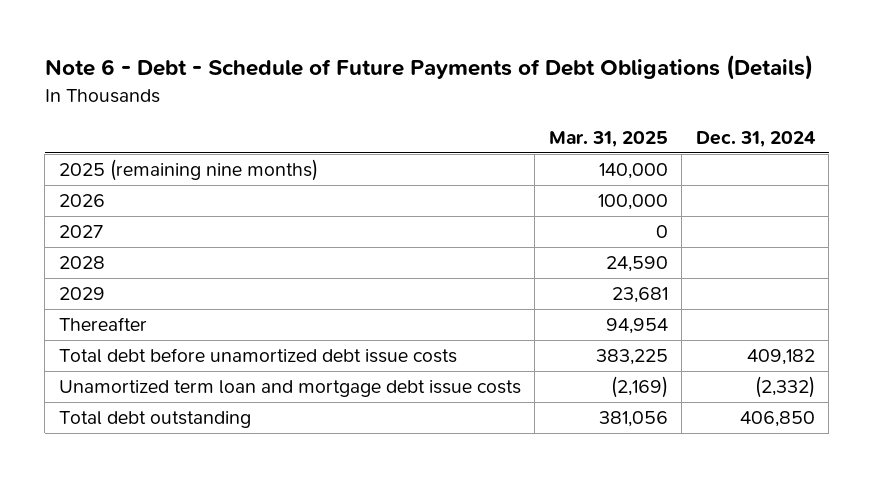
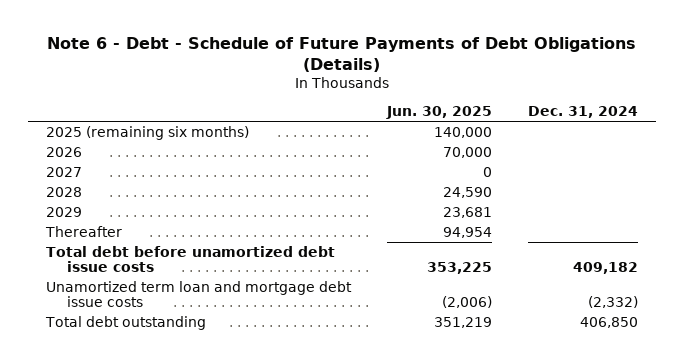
- | Mar. 31, 2025 | Dec. 31, 2024
+ | Jun. 30, 2025 | Dec. 31, 2024
- 2025 (remaining nine months) | 140,000 |
+ 2025 (remaining six months) | 140,000 |

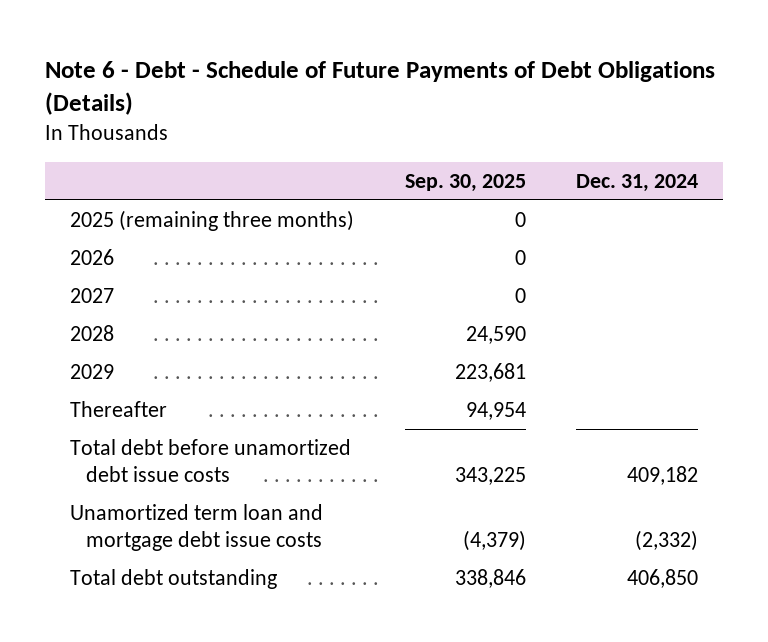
- | Jun. 30, 2025 | Dec. 31, 2024
+ | Sep. 30, 2025 | Dec. 31, 2024
- 2025 (remaining six months) | 140,000 |
+ 2025 (remaining three months) | 0 |

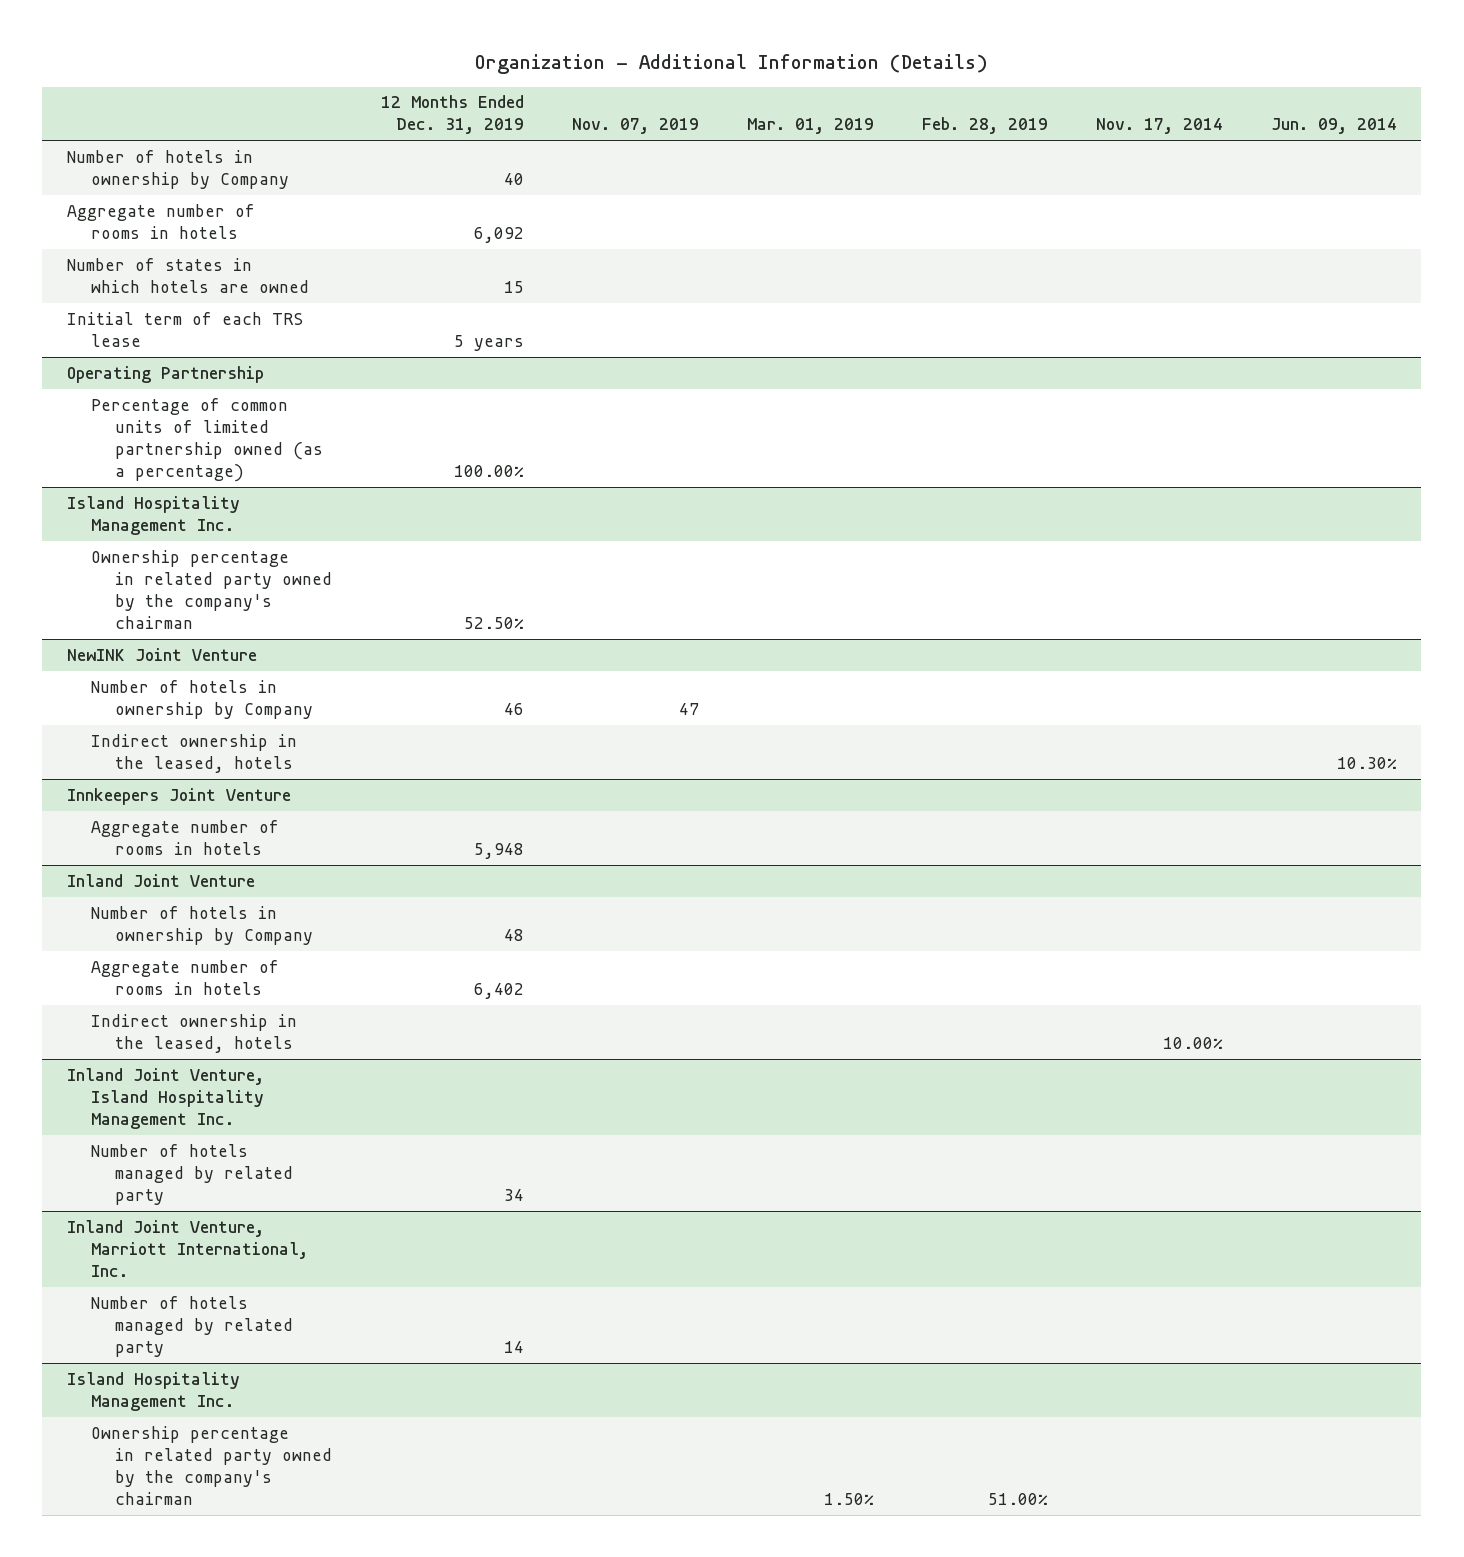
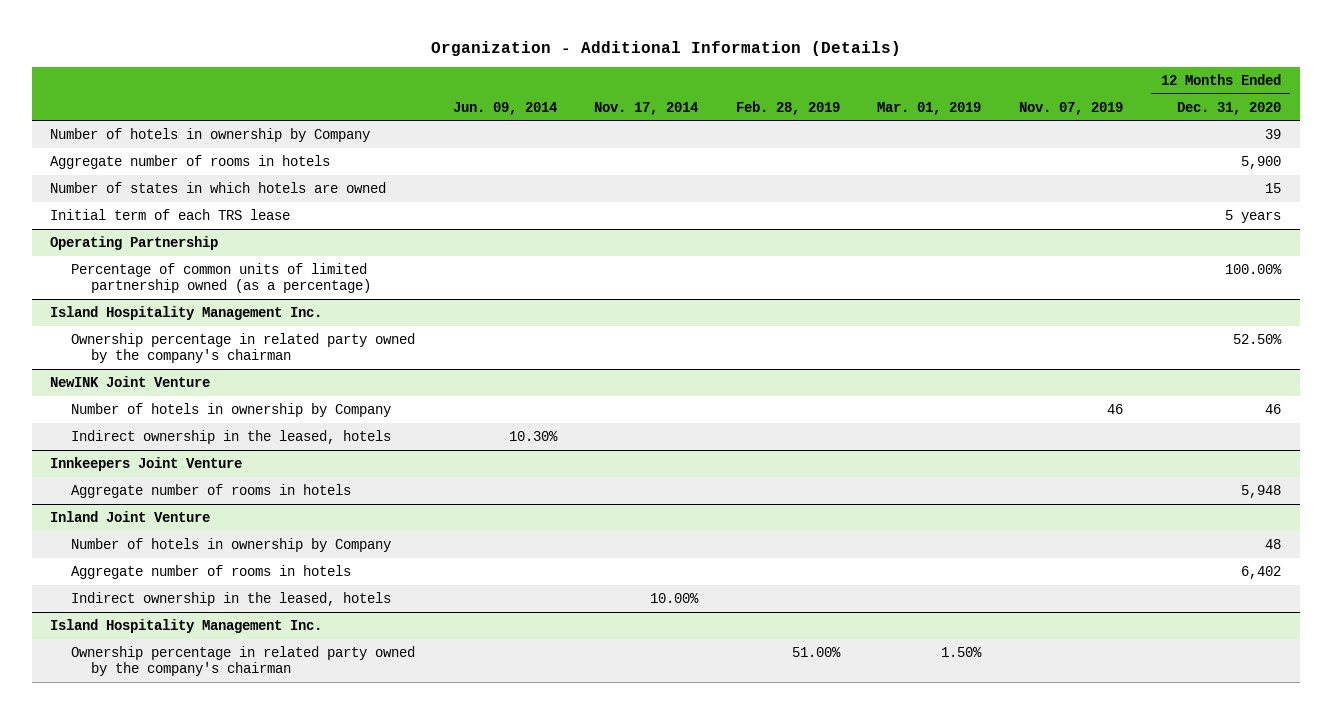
- | 12 Months Ended Dec. 31, 2019 | Nov. 07, 2019 | Mar. 01, 2019 | Feb. 28, 2019 | Nov. 17, 2014 | Jun. 09, 2014
+ | Jun. 09, 2014 | Nov. 17, 2014 | Feb. 28, 2019 | Mar. 01, 2019 | Nov. 07, 2019 | 12 Months Ended Dec. 31, 2020
@ NewINK Joint Venture
- Number of hotels in ownership by Company | 46 | 47 | | | |
+ Number of hotels in ownership by Company | | | | | 46 | 46
- Inland Joint Venture, Island Hospitality Management Inc.
- Number of hotels managed by related party | 34 | | | | |
- Inland Joint Venture, Marriott International, Inc.
- Number of hotels managed by related party | 14 | | | | |

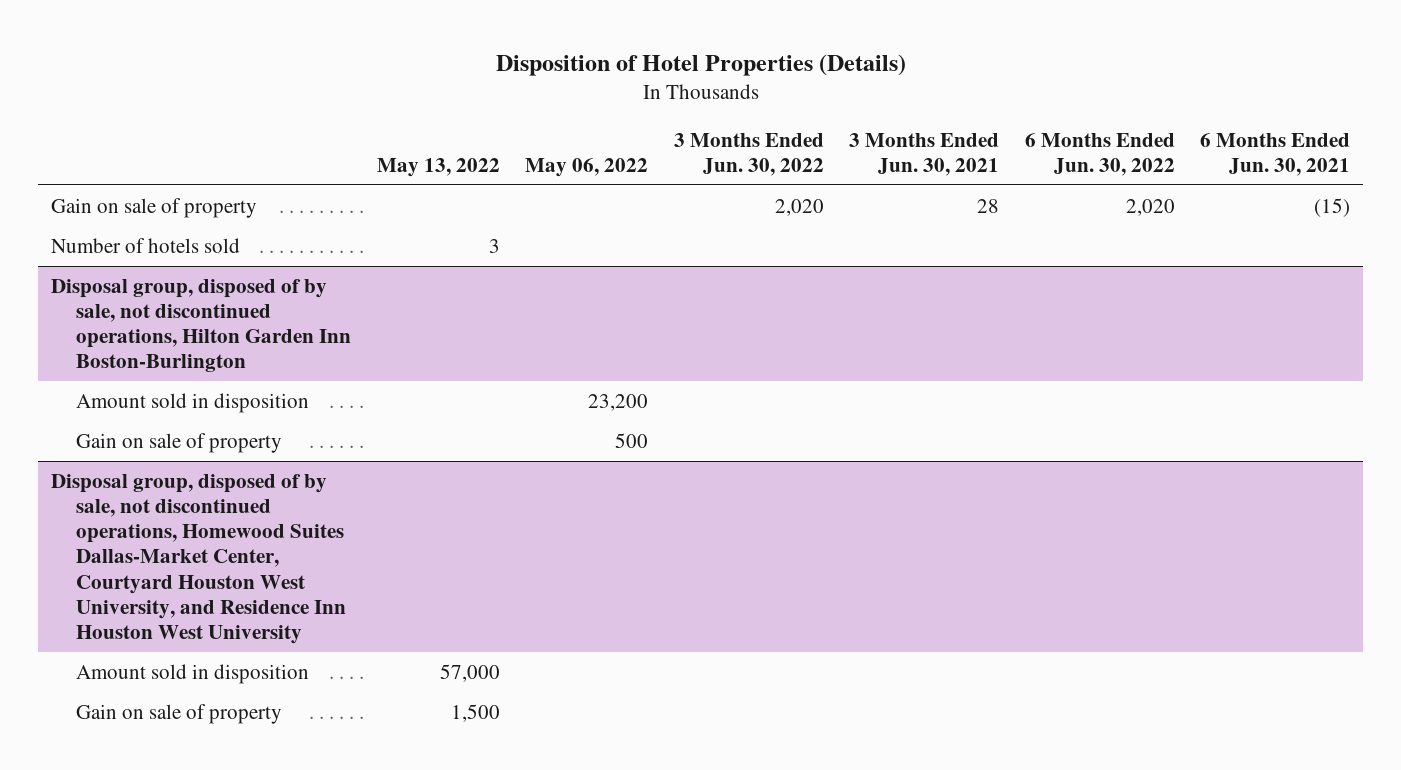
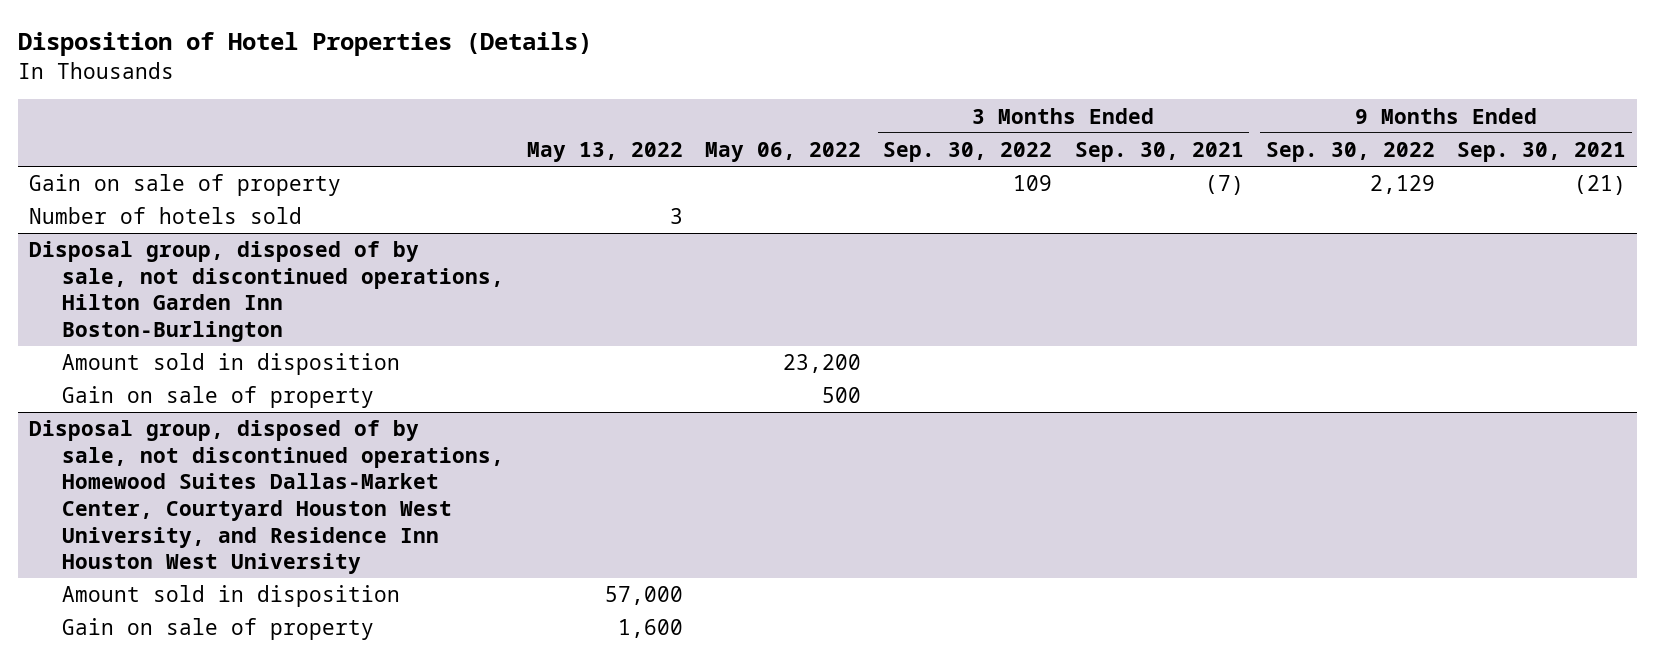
- | May 13, 2022 | May 06, 2022 | 3 Months Ended Jun. 30, 2022 | 3 Months Ended Jun. 30, 2021 | 6 Months Ended Jun. 30, 2022 | 6 Months Ended Jun. 30, 2021
+ | May 13, 2022 | May 06, 2022 | 3 Months Ended Sep. 30, 2022 | 3 Months Ended Sep. 30, 2021 | 9 Months Ended Sep. 30, 2022 | 9 Months Ended Sep. 30, 2021
@ Disposal group, disposed of by sale, not discontinued operations, Homewood Suites Dallas-Market Center, Courtyard Houston West University, and Residence Inn Houston West University
- Gain on sale of property | 1,500 | | | | |
+ Gain on sale of property | 1,600 | | | | |

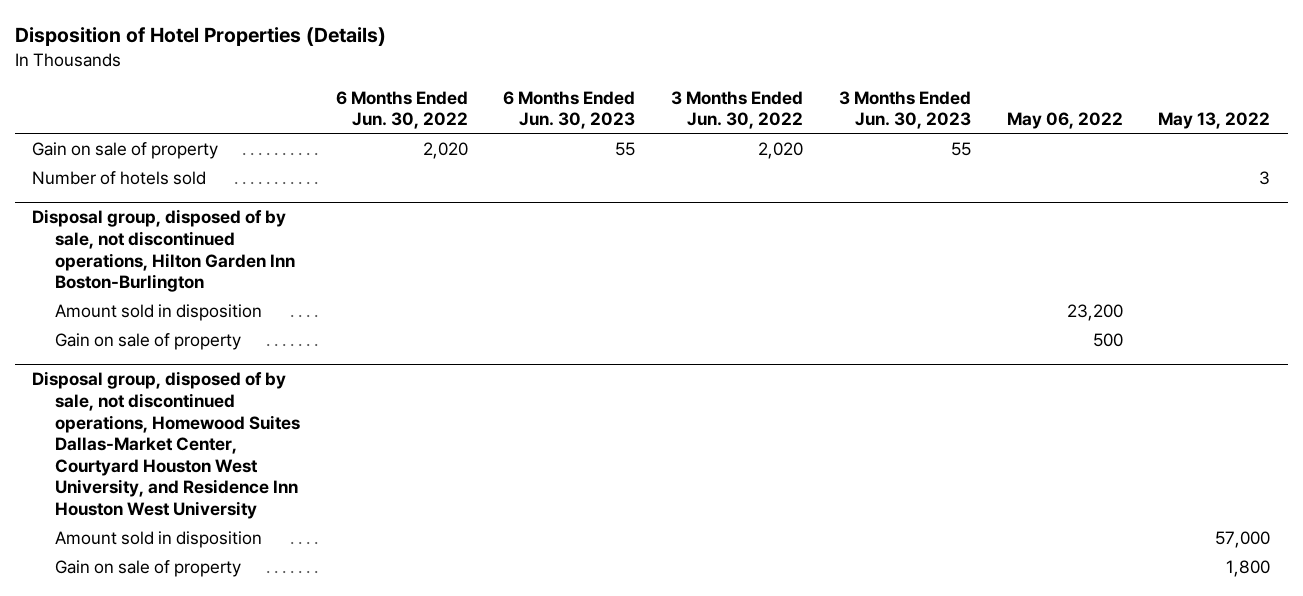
- | May 13, 2022 | May 06, 2022 | 3 Months Ended Sep. 30, 2022 | 3 Months Ended Sep. 30, 2021 | 9 Months Ended Sep. 30, 2022 | 9 Months Ended Sep. 30, 2021
+ | 6 Months Ended Jun. 30, 2022 | 6 Months Ended Jun. 30, 2023 | 3 Months Ended Jun. 30, 2022 | 3 Months Ended Jun. 30, 2023 | May 06, 2022 | May 13, 2022
@ Disposal group, disposed of by sale, not discontinued operations, Homewood Suites Dallas-Market Center, Courtyard Houston West University, and Residence Inn Houston West University
- Gain on sale of property | 1,600 | | | | |
+ Gain on sale of property | | | | | | 1,800

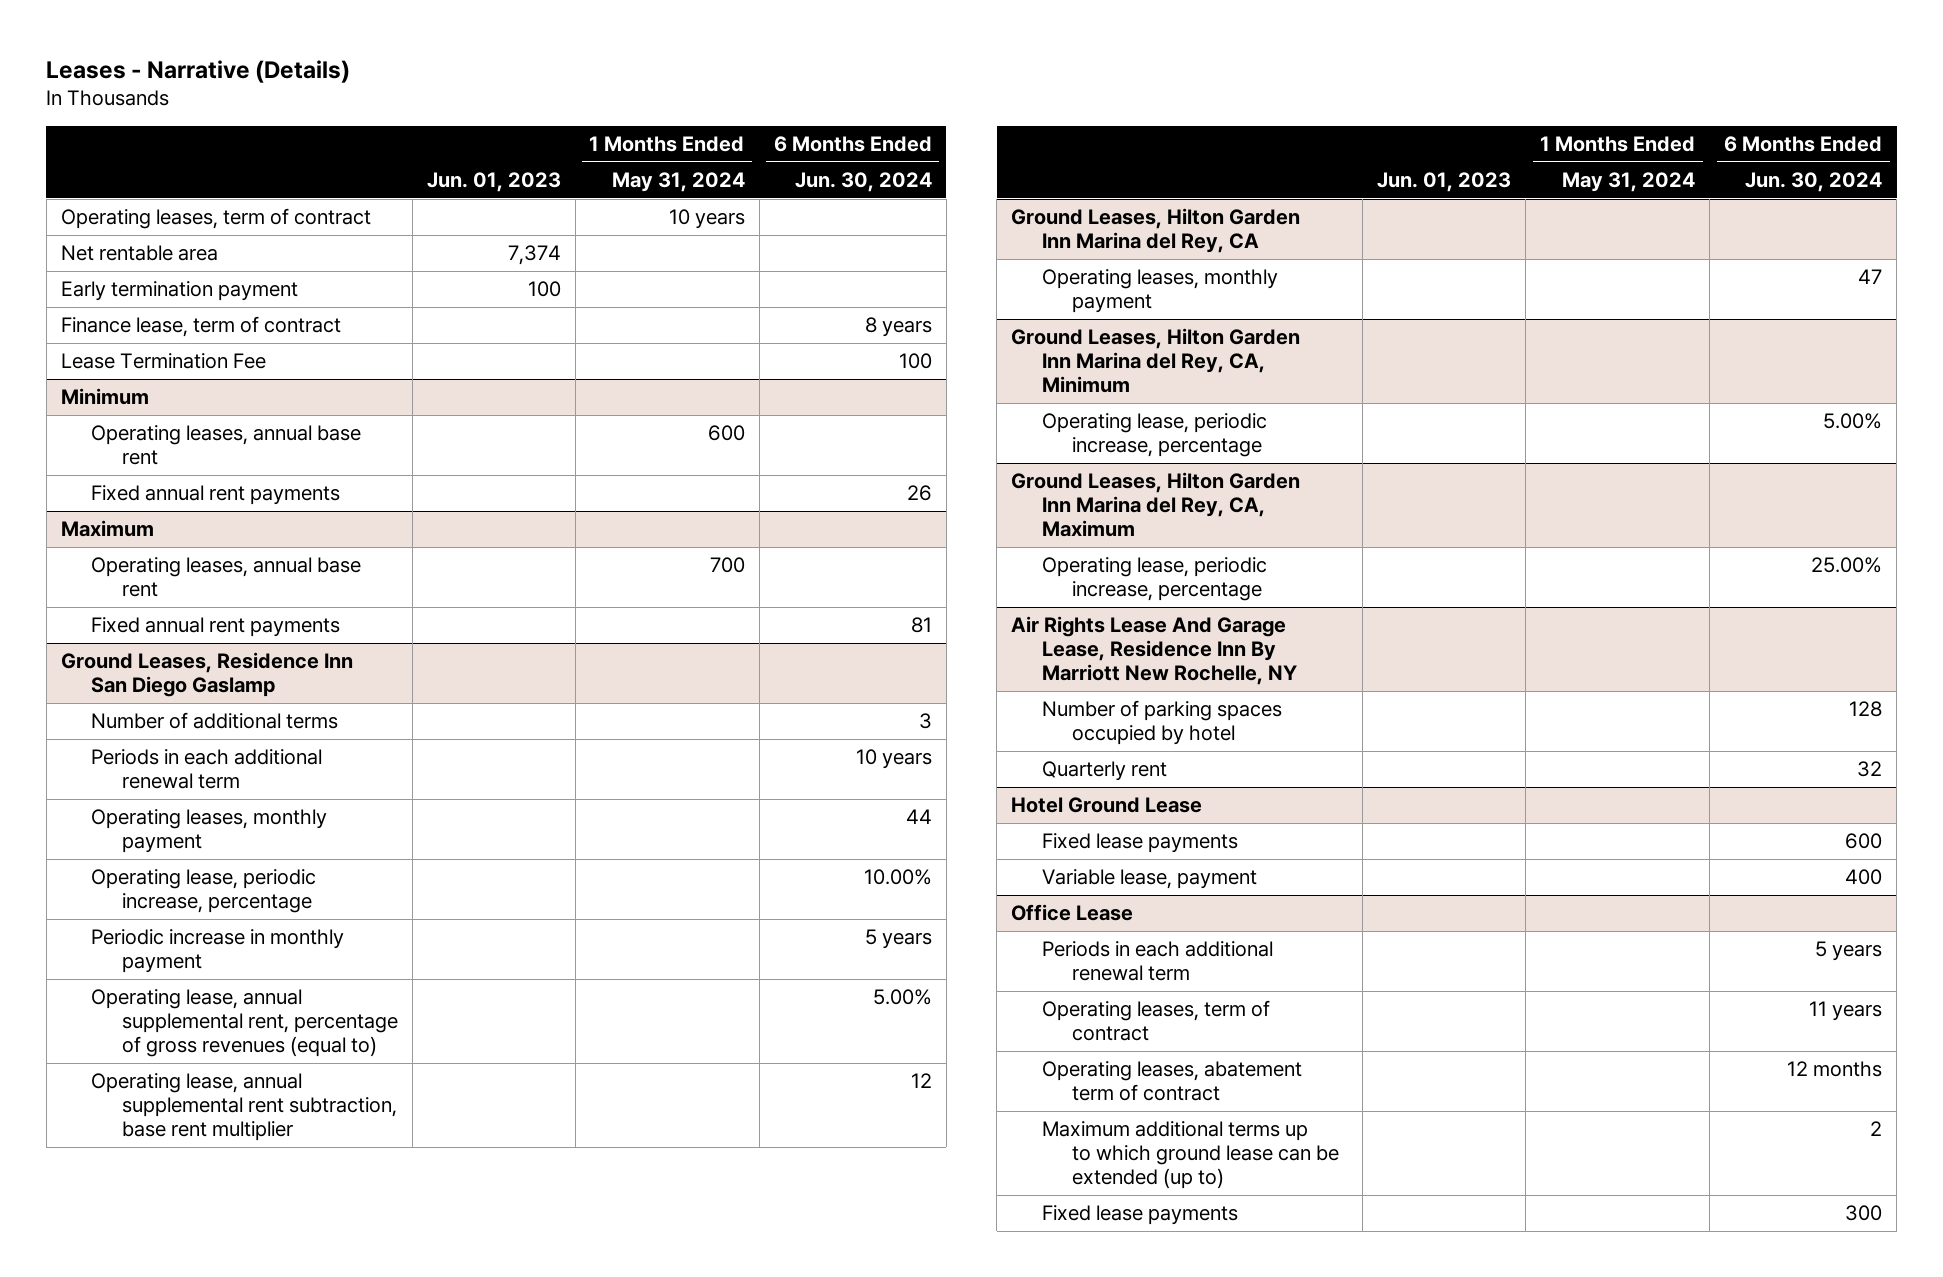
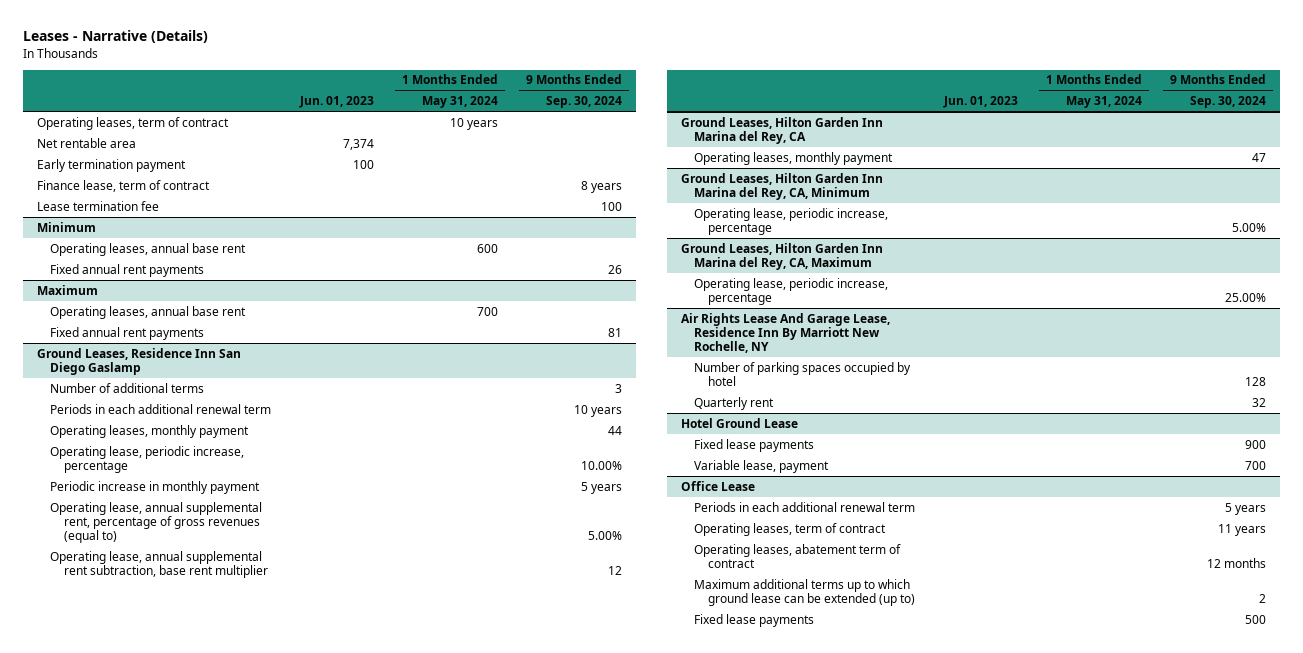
- | Jun. 01, 2023 | 1 Months Ended May 31, 2024 | 6 Months Ended Jun. 30, 2024
+ | Jun. 01, 2023 | 1 Months Ended May 31, 2024 | 9 Months Ended Sep. 30, 2024
- Lease Termination Fee | | | 100
+ Lease termination fee | | | 100

